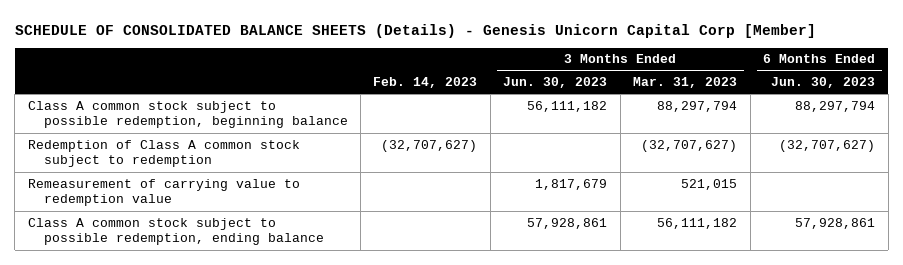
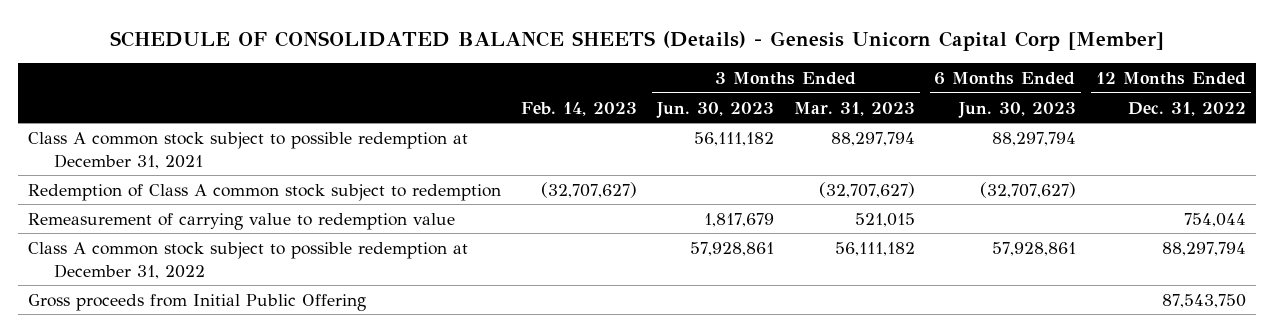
- | Feb. 14, 2023 | 3 Months Ended Jun. 30, 2023 | 3 Months Ended Mar. 31, 2023 | 6 Months Ended Jun. 30, 2023
+ | Feb. 14, 2023 | 3 Months Ended Jun. 30, 2023 | 3 Months Ended Mar. 31, 2023 | 6 Months Ended Jun. 30, 2023 | 12 Months Ended Dec. 31, 2022
- Class A common stock subject to possible redemption, beginning balance | | 56,111,182 | 88,297,794 | 88,297,794
+ Class A common stock subject to possible redemption at December 31, 2021 | | 56,111,182 | 88,297,794 | 88,297,794 |
- Class A common stock subject to possible redemption, ending balance | | 57,928,861 | 56,111,182 | 57,928,861
+ Class A common stock subject to possible redemption at December 31, 2022 | | 57,928,861 | 56,111,182 | 57,928,861 | 88,297,794
+ Gross proceeds from Initial Public Offering | | | | | 87,543,750

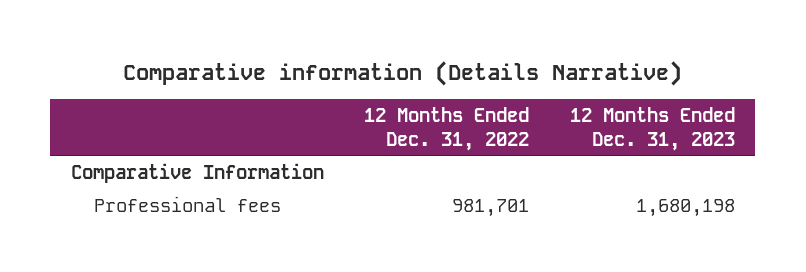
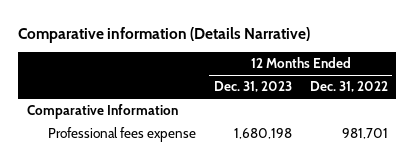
- | 12 Months Ended Dec. 31, 2022 | 12 Months Ended Dec. 31, 2023
+ | 12 Months Ended Dec. 31, 2023 | 12 Months Ended Dec. 31, 2022
- Professional fees | 981,701 | 1,680,198
+ Professional fees expense | 1,680,198 | 981,701

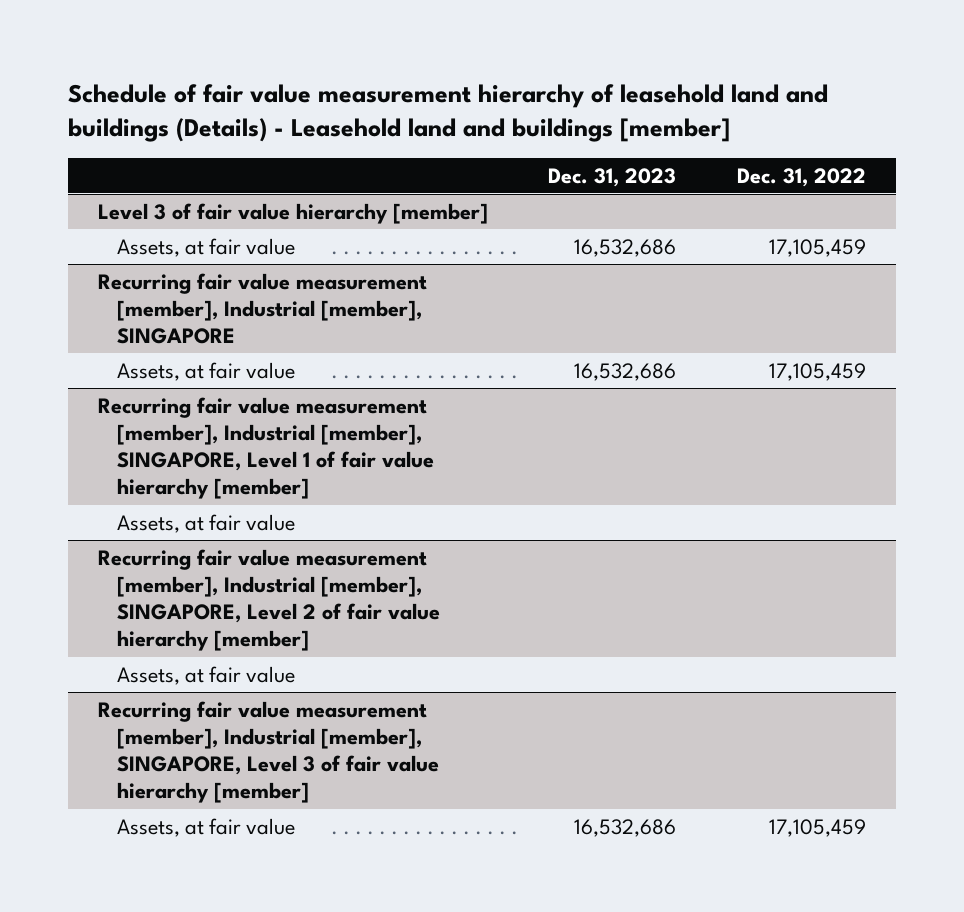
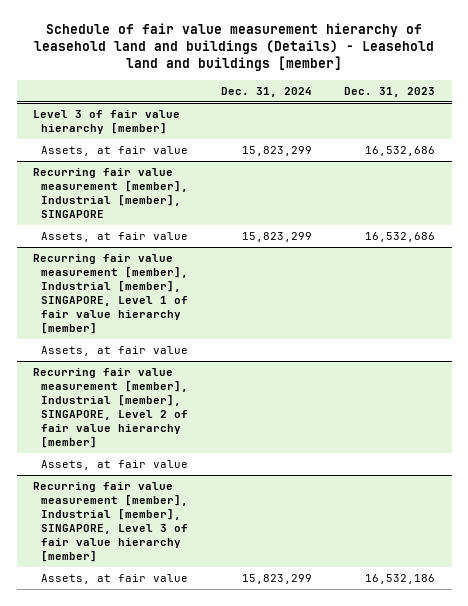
- | Dec. 31, 2023 | Dec. 31, 2022
+ | Dec. 31, 2024 | Dec. 31, 2023
@ Recurring fair value measurement [member], Industrial [member], SINGAPORE, Level 3 of fair value hierarchy [member]
- Assets, at fair value | 16,532,686 | 17,105,459
+ Assets, at fair value | 15,823,299 | 16,532,186

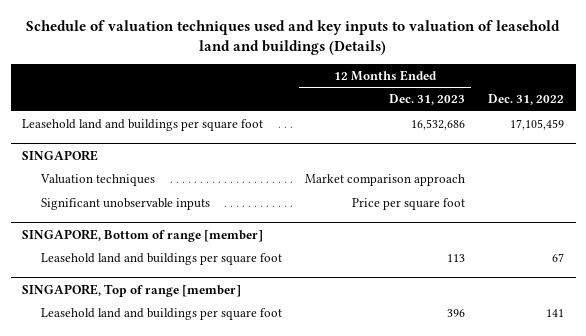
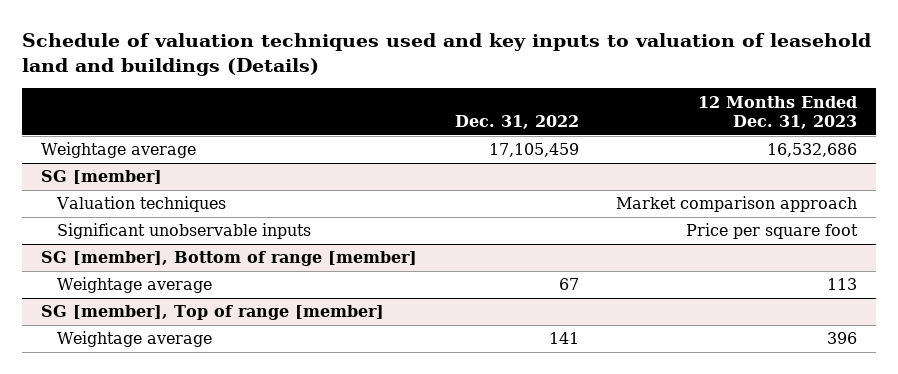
- | 12 Months Ended Dec. 31, 2023 | Dec. 31, 2022
+ | Dec. 31, 2022 | 12 Months Ended Dec. 31, 2023
- Leasehold land and buildings per square foot | 16,532,686 | 17,105,459
- SINGAPORE
+ Weightage average | 17,105,459 | 16,532,686
+ SG [member]
- SINGAPORE, Bottom of range [member]
- Leasehold land and buildings per square foot | 113 | 67
- SINGAPORE, Top of range [member]
- Leasehold land and buildings per square foot | 396 | 141
+ SG [member], Bottom of range [member]
+ Weightage average | 67 | 113
+ SG [member], Top of range [member]
+ Weightage average | 141 | 396

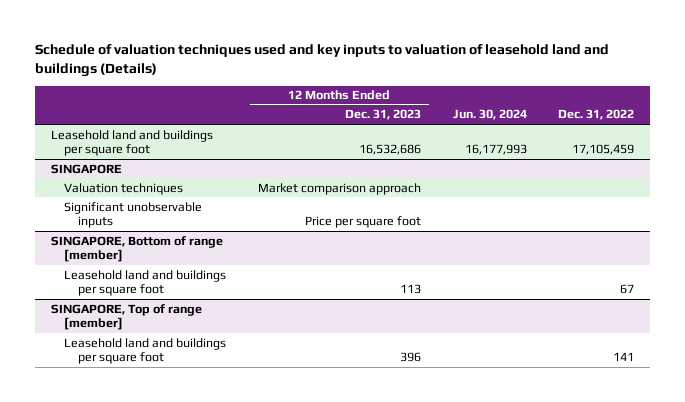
- | Dec. 31, 2022 | 12 Months Ended Dec. 31, 2023
+ | 12 Months Ended Dec. 31, 2023 | Jun. 30, 2024 | Dec. 31, 2022
- Weightage average | 17,105,459 | 16,532,686
- SG [member]
+ Leasehold land and buildings per square foot | 16,532,686 | 16,177,993 | 17,105,459
+ SINGAPORE
- SG [member], Bottom of range [member]
- Weightage average | 67 | 113
- SG [member], Top of range [member]
- Weightage average | 141 | 396
+ SINGAPORE, Bottom of range [member]
+ Leasehold land and buildings per square foot | 113 | | 67
+ SINGAPORE, Top of range [member]
+ Leasehold land and buildings per square foot | 396 | | 141

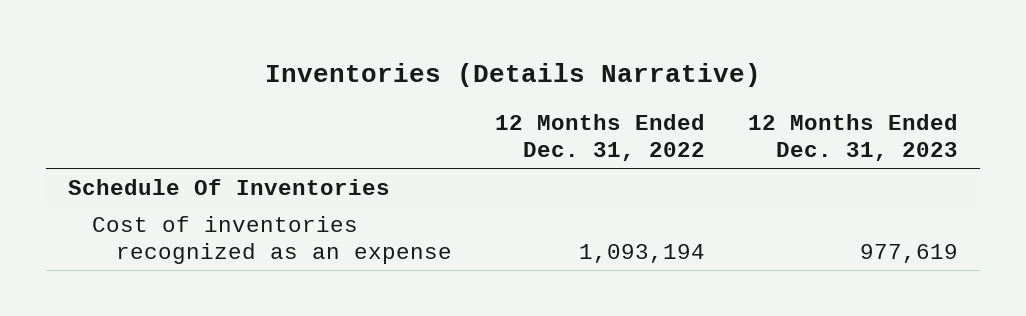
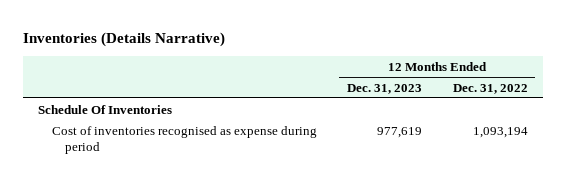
- | 12 Months Ended Dec. 31, 2022 | 12 Months Ended Dec. 31, 2023
+ | 12 Months Ended Dec. 31, 2023 | 12 Months Ended Dec. 31, 2022
- Cost of inventories recognized as an expense | 1,093,194 | 977,619
+ Cost of inventories recognised as expense during period | 977,619 | 1,093,194

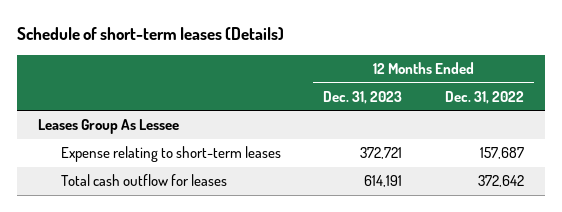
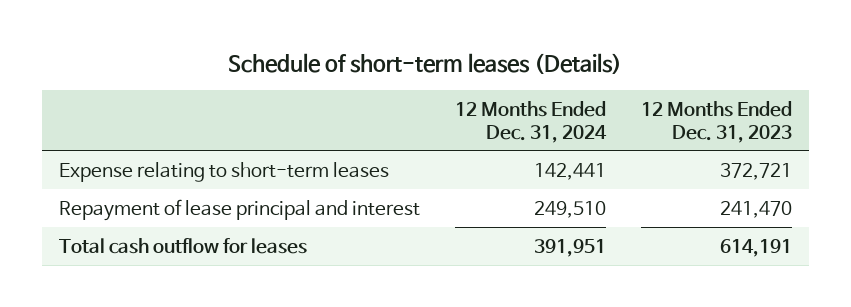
- | 12 Months Ended Dec. 31, 2023 | 12 Months Ended Dec. 31, 2022
+ | 12 Months Ended Dec. 31, 2024 | 12 Months Ended Dec. 31, 2023
- Leases Group As Lessee
+ Repayment of lease principal and interest | 249,510 | 241,470

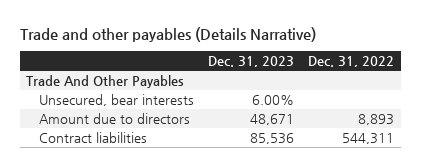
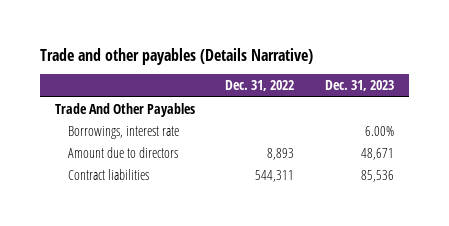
- | Dec. 31, 2023 | Dec. 31, 2022
+ | Dec. 31, 2022 | Dec. 31, 2023
- Unsecured, bear interests | 6.00% |
+ Borrowings, interest rate | | 6.00%

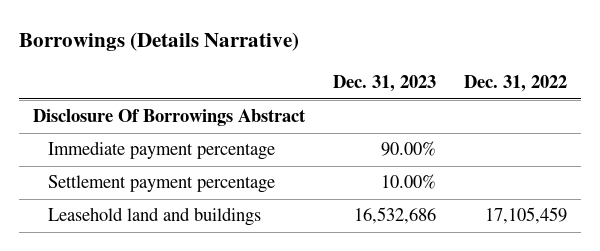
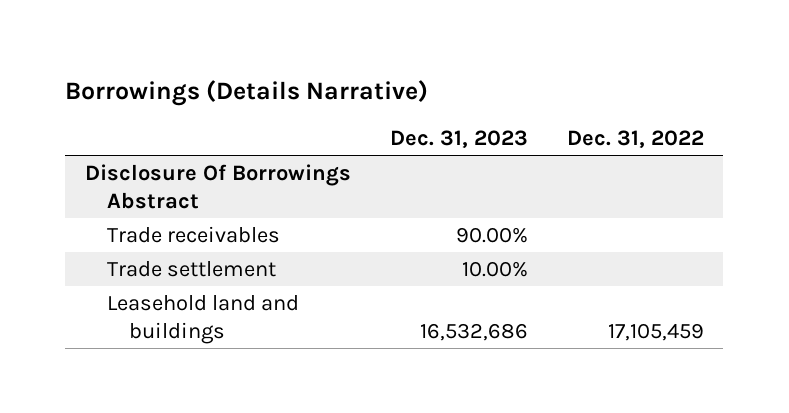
- Immediate payment percentage | 90.00% |
- Settlement payment percentage | 10.00% |
+ Trade receivables | 90.00% |
+ Trade settlement | 10.00% |

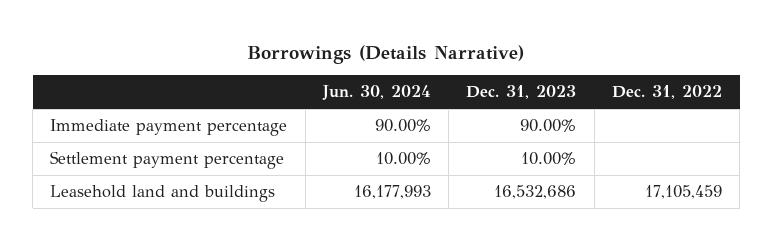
- | Dec. 31, 2023 | Dec. 31, 2022
+ | Jun. 30, 2024 | Dec. 31, 2023 | Dec. 31, 2022
- Disclosure Of Borrowings Abstract
- Trade receivables | 90.00% |
- Trade settlement | 10.00% |
+ Immediate payment percentage | 90.00% | 90.00% |
+ Settlement payment percentage | 10.00% | 10.00% |

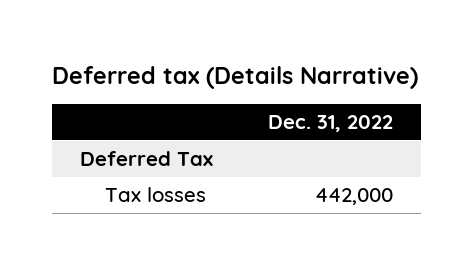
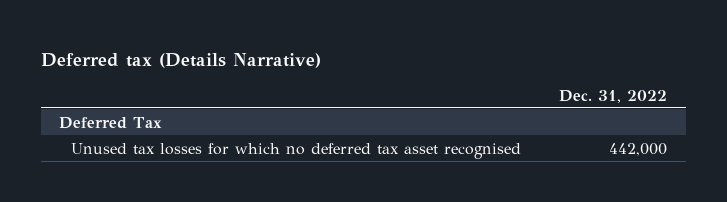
- Tax losses | 442,000
+ Unused tax losses for which no deferred tax asset recognised | 442,000

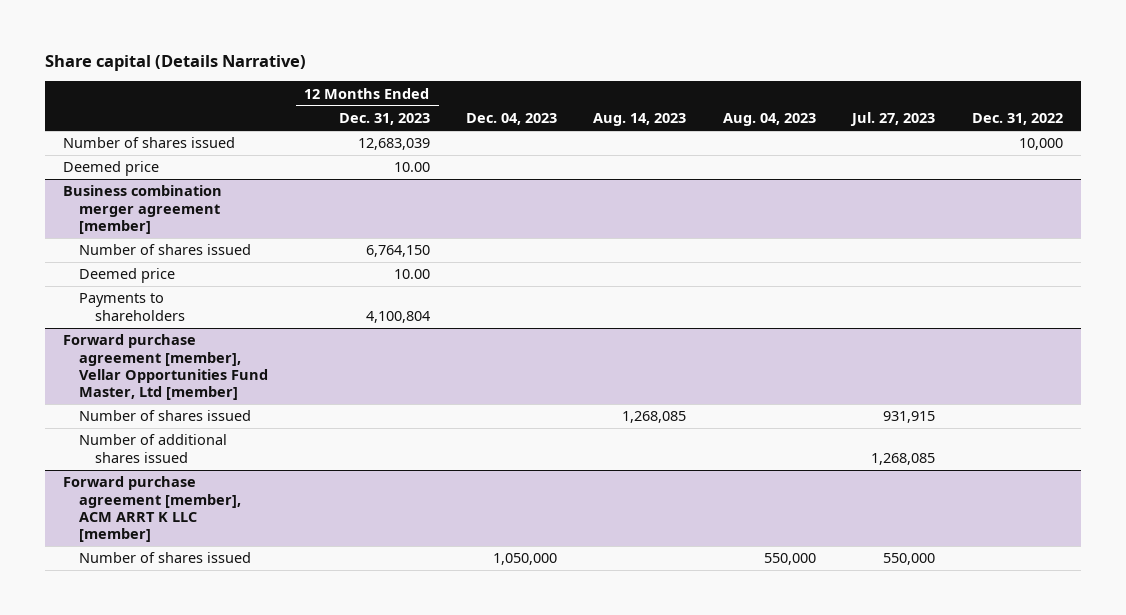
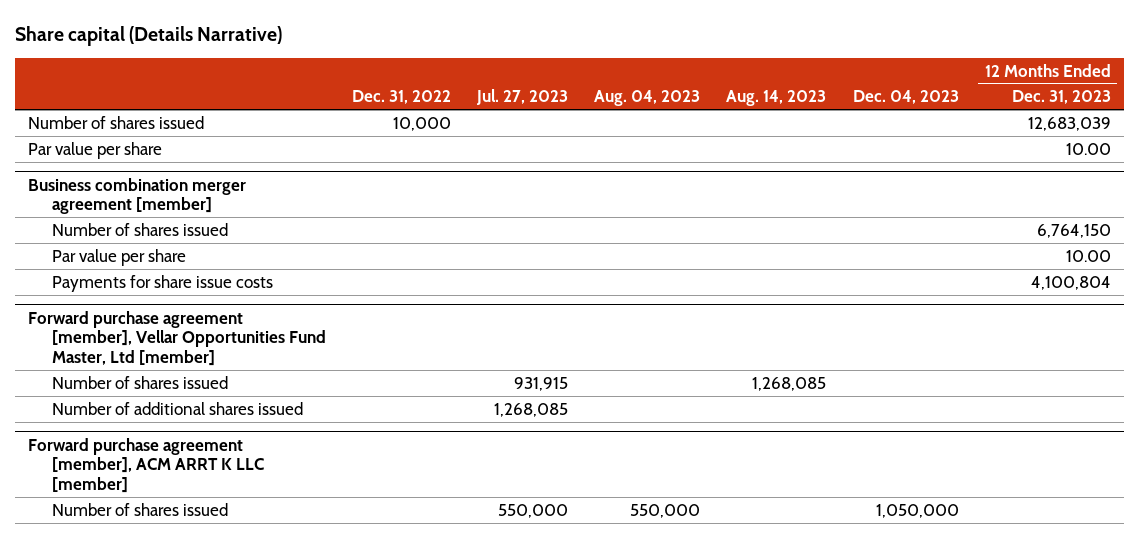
- | 12 Months Ended Dec. 31, 2023 | Dec. 04, 2023 | Aug. 14, 2023 | Aug. 04, 2023 | Jul. 27, 2023 | Dec. 31, 2022
+ | Dec. 31, 2022 | Jul. 27, 2023 | Aug. 04, 2023 | Aug. 14, 2023 | Dec. 04, 2023 | 12 Months Ended Dec. 31, 2023
- Deemed price | 10.00 | | | | |
+ Par value per share | | | | | | 10.00
@ Business combination merger agreement [member]
- Deemed price | 10.00 | | | | |
- Payments to shareholders | 4,100,804 | | | | |
+ Par value per share | | | | | | 10.00
+ Payments for share issue costs | | | | | | 4,100,804

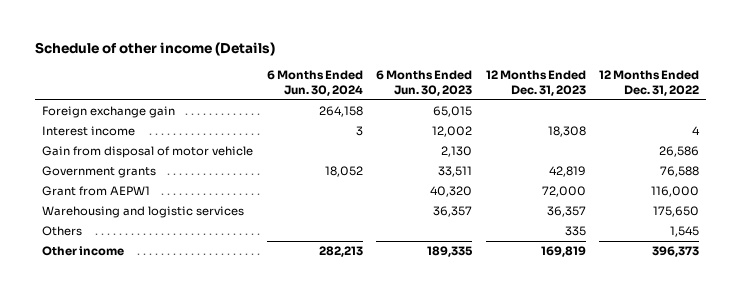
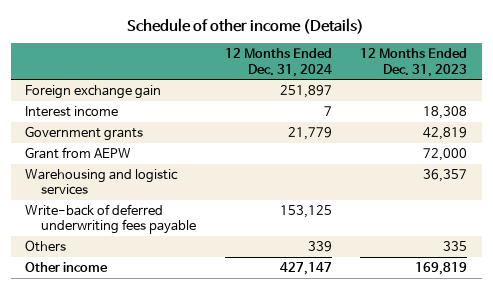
- | 6 Months Ended Jun. 30, 2024 | 6 Months Ended Jun. 30, 2023 | 12 Months Ended Dec. 31, 2023 | 12 Months Ended Dec. 31, 2022
+ | 12 Months Ended Dec. 31, 2024 | 12 Months Ended Dec. 31, 2023
- Gain from disposal of motor vehicle | | 2,130 | | 26,586
- Grant from AEPW1 | | 40,320 | 72,000 | 116,000
+ Grant from AEPW | | 72,000
+ Write-back of deferred underwriting fees payable | 153,125 |

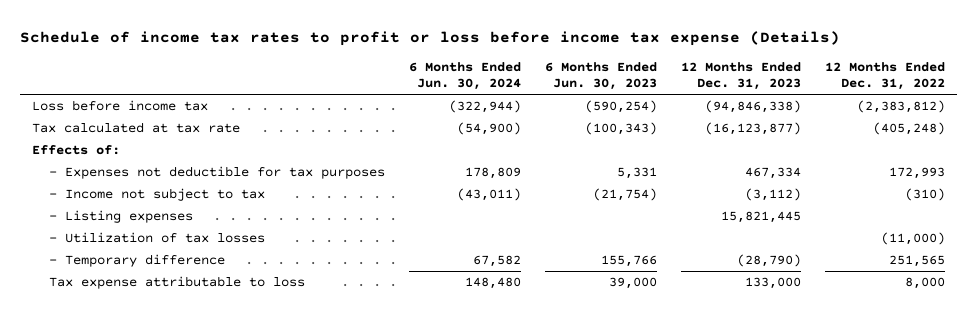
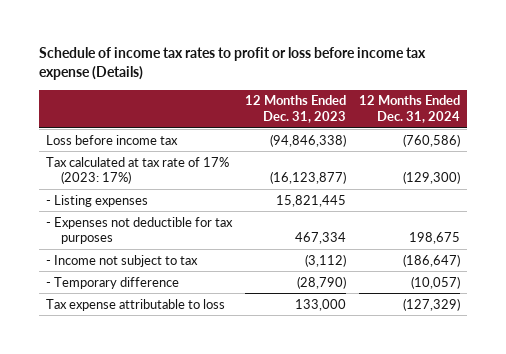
- | 6 Months Ended Jun. 30, 2024 | 6 Months Ended Jun. 30, 2023 | 12 Months Ended Dec. 31, 2023 | 12 Months Ended Dec. 31, 2022
+ | 12 Months Ended Dec. 31, 2023 | 12 Months Ended Dec. 31, 2024
- Tax calculated at tax rate | (54,900) | (100,343) | (16,123,877) | (405,248)
- Effects of:
+ Tax calculated at tax rate of 17% (2023: 17%) | (16,123,877) | (129,300)
moved up: - Listing expenses | 15,821,445 |
- - Utilization of tax losses | | | | (11,000)

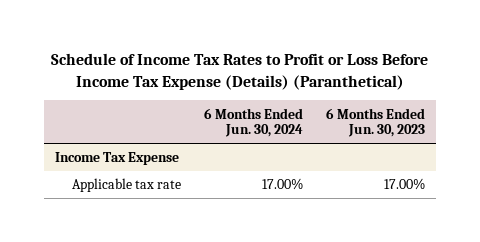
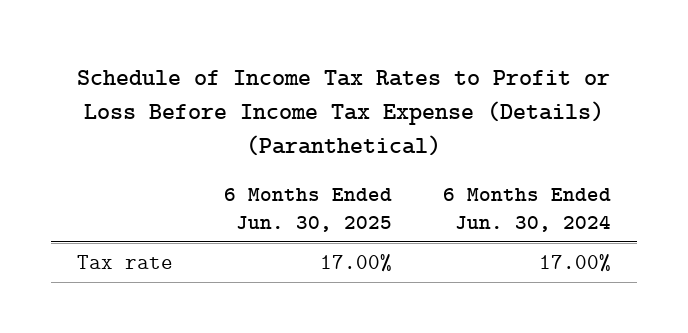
- | 6 Months Ended Jun. 30, 2024 | 6 Months Ended Jun. 30, 2023
+ | 6 Months Ended Jun. 30, 2025 | 6 Months Ended Jun. 30, 2024
- Income Tax Expense
- Applicable tax rate | 17.00% | 17.00%
+ Tax rate | 17.00% | 17.00%

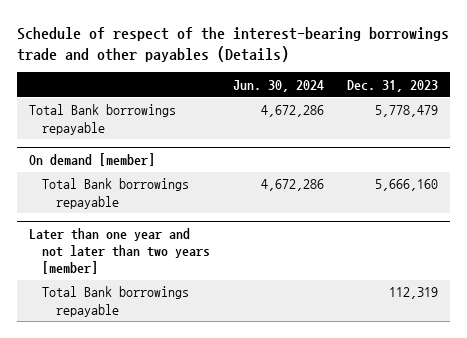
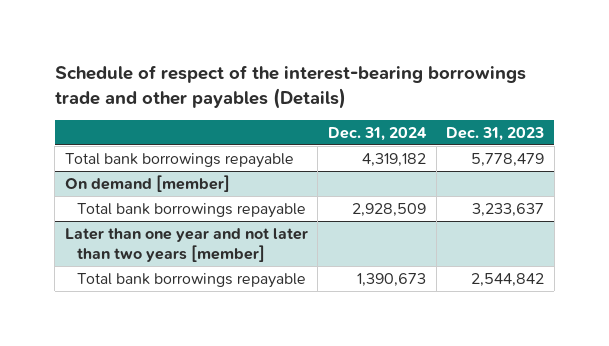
- | Jun. 30, 2024 | Dec. 31, 2023
+ | Dec. 31, 2024 | Dec. 31, 2023
- Total Bank borrowings repayable | 4,672,286 | 5,778,479
+ Total bank borrowings repayable | 4,319,182 | 5,778,479
@ On demand [member]
- Total Bank borrowings repayable | 4,672,286 | 5,666,160
+ Total bank borrowings repayable | 2,928,509 | 3,233,637
@ Later than one year and not later than two years [member]
- Total Bank borrowings repayable | | 112,319
+ Total bank borrowings repayable | 1,390,673 | 2,544,842

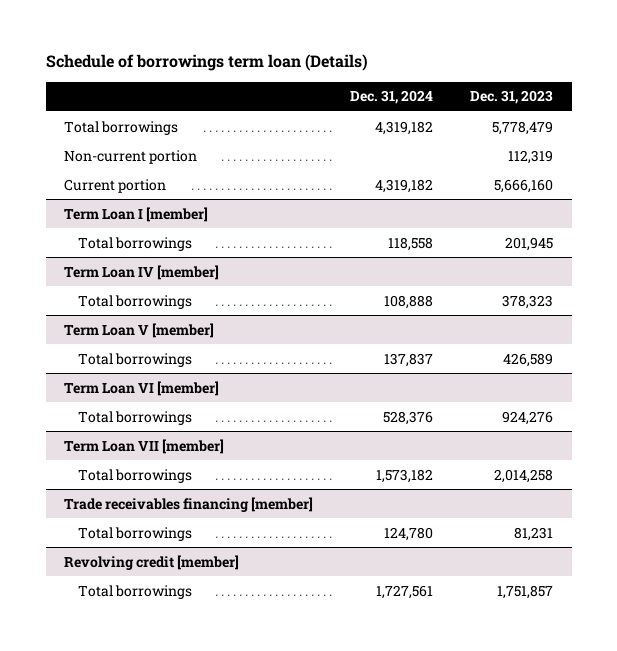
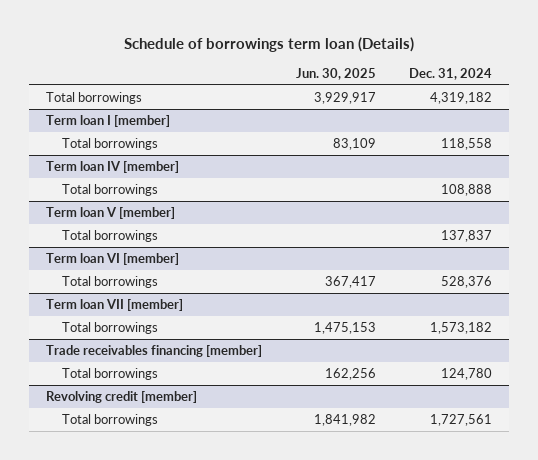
- | Dec. 31, 2024 | Dec. 31, 2023
+ | Jun. 30, 2025 | Dec. 31, 2024
- Non-current portion | | 112,319
- Current portion | 4,319,182 | 5,666,160
- Term Loan I [member]
+ Term loan I [member]
- Term Loan IV [member]
+ Term loan IV [member]
- Term Loan V [member]
+ Term loan V [member]
- Term Loan VI [member]
+ Term loan VI [member]
- Term Loan VII [member]
+ Term loan VII [member]

